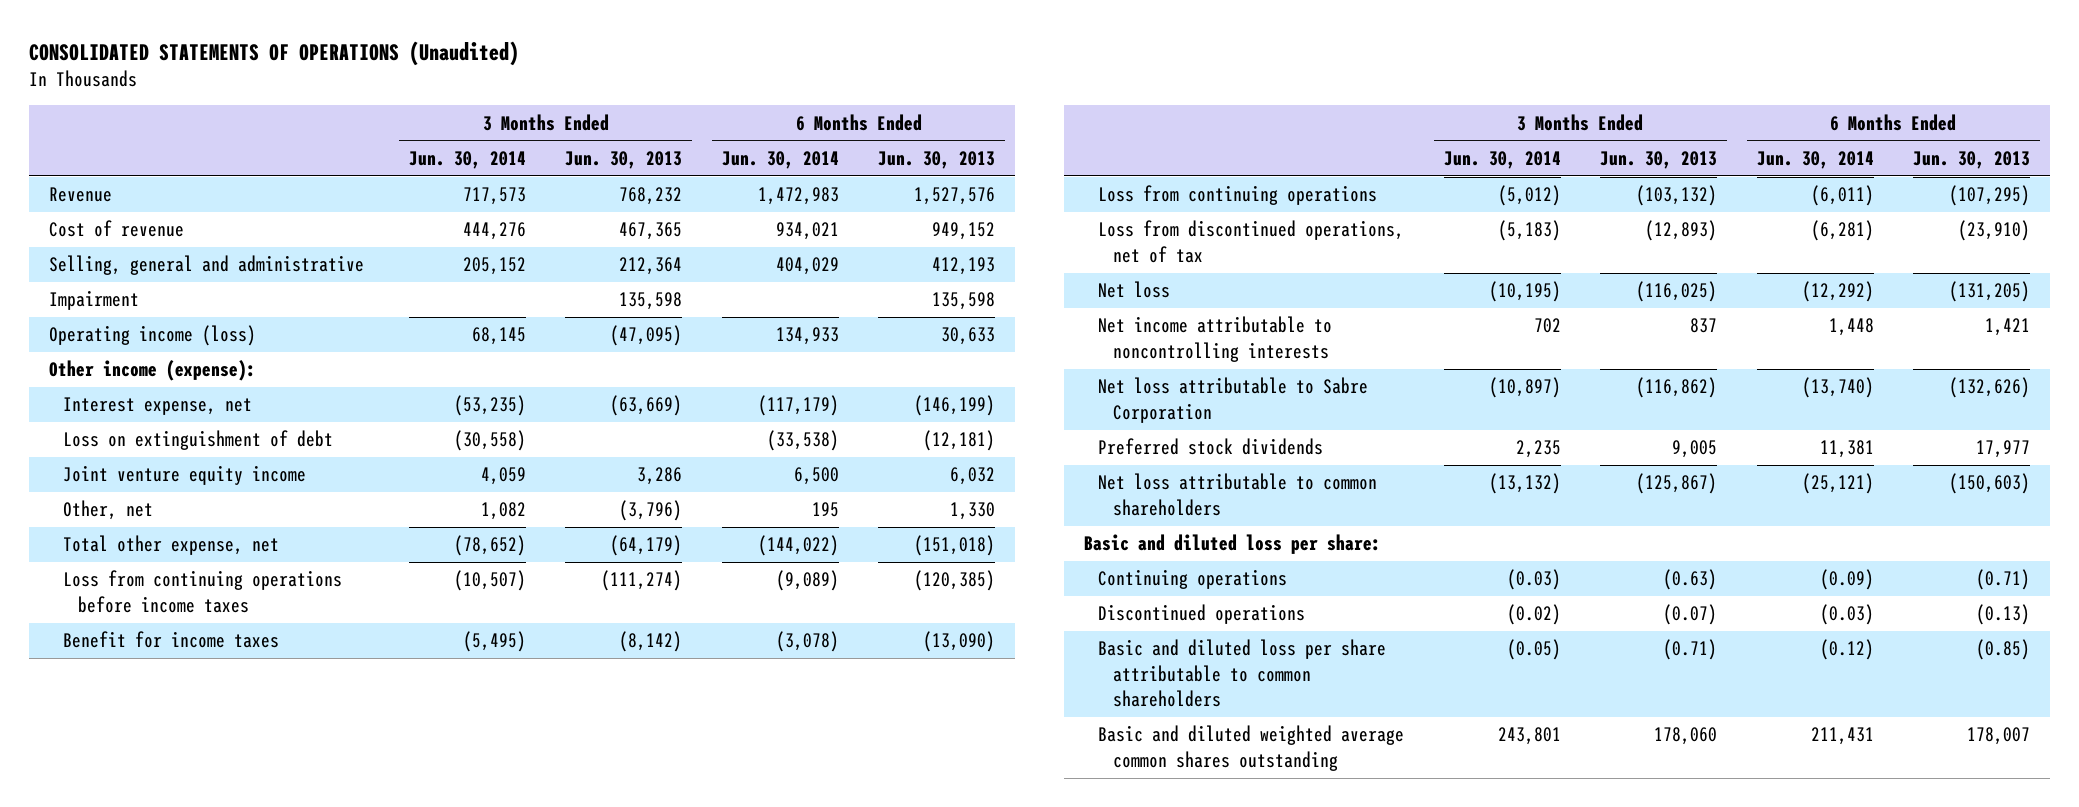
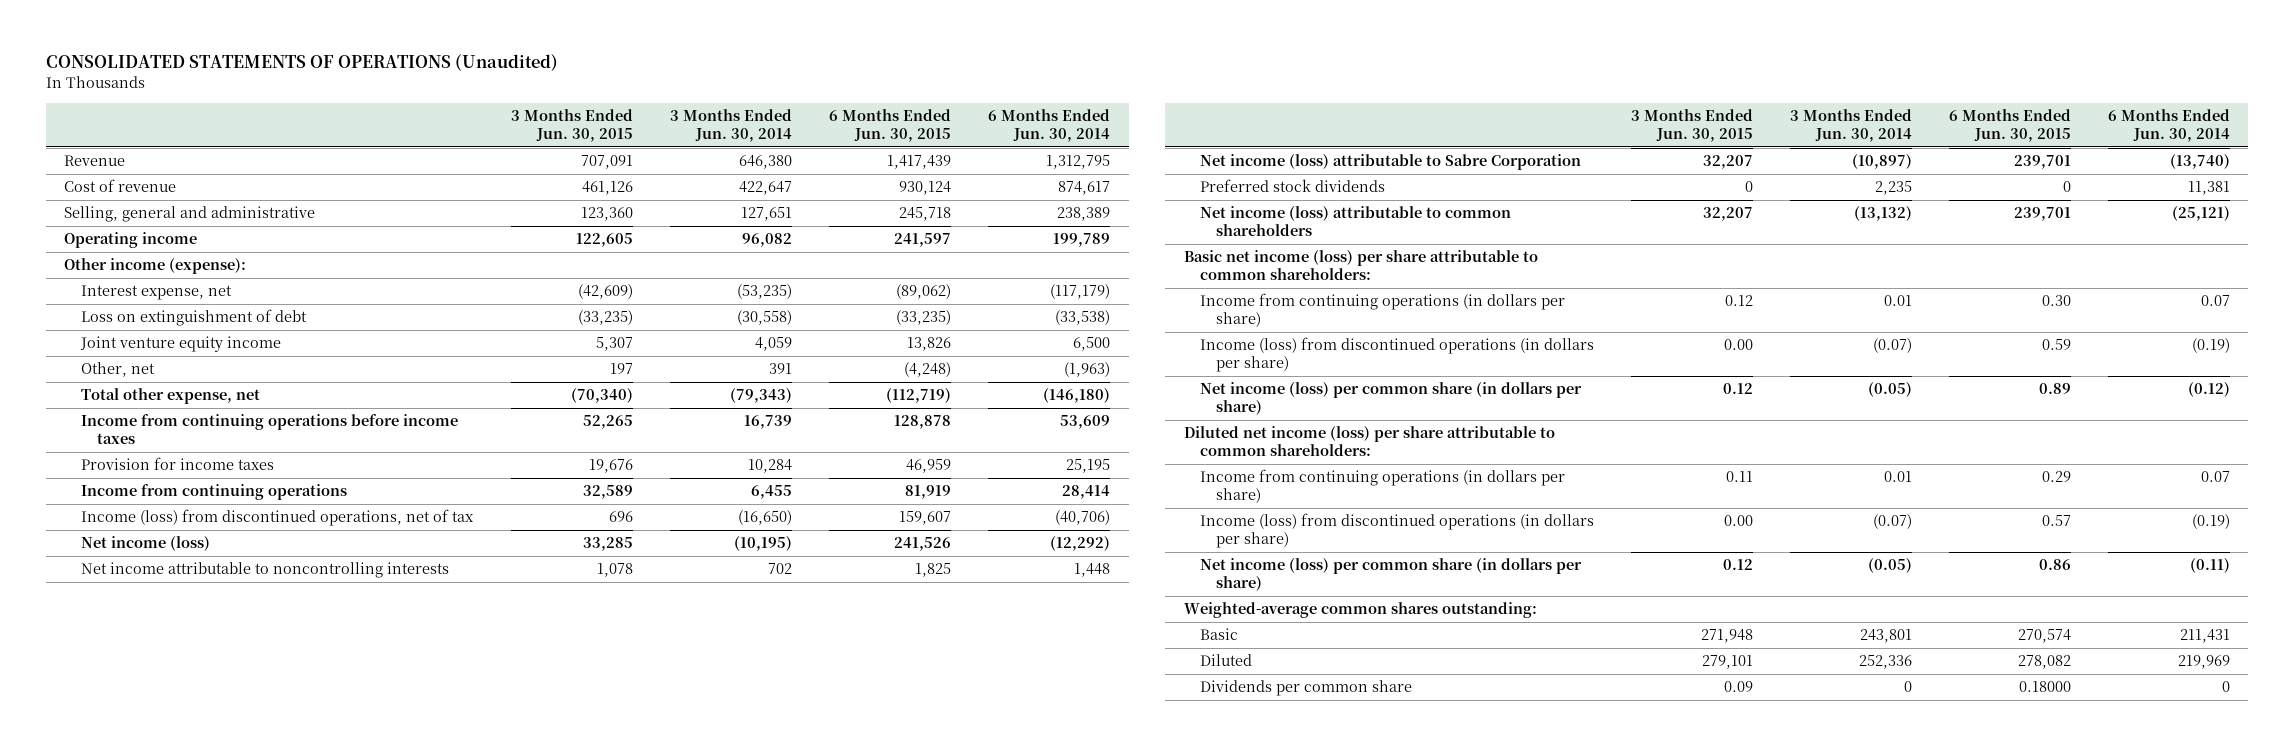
- | 3 Months Ended Jun. 30, 2014 | 3 Months Ended Jun. 30, 2013 | 6 Months Ended Jun. 30, 2014 | 6 Months Ended Jun. 30, 2013
+ | 3 Months Ended Jun. 30, 2015 | 3 Months Ended Jun. 30, 2014 | 6 Months Ended Jun. 30, 2015 | 6 Months Ended Jun. 30, 2014
- Revenue | 717,573 | 768,232 | 1,472,983 | 1,527,576
- Cost of revenue | 444,276 | 467,365 | 934,021 | 949,152
- Selling, general and administrative | 205,152 | 212,364 | 404,029 | 412,193
- Impairment | | 135,598 | | 135,598
- Operating income (loss) | 68,145 | (47,095) | 134,933 | 30,633
+ Revenue | 707,091 | 646,380 | 1,417,439 | 1,312,795
+ Cost of revenue | 461,126 | 422,647 | 930,124 | 874,617
+ Selling, general and administrative | 123,360 | 127,651 | 245,718 | 238,389
+ Operating income | 122,605 | 96,082 | 241,597 | 199,789
- Other, net | 1,082 | (3,796) | 195 | 1,330
- Total other expense, net | (78,652) | (64,179) | (144,022) | (151,018)
- Loss from continuing operations before income taxes | (10,507) | (111,274) | (9,089) | (120,385)
- Benefit for income taxes | (5,495) | (8,142) | (3,078) | (13,090)
- Loss from continuing operations | (5,012) | (103,132) | (6,011) | (107,295)
- Loss from discontinued operations, net of tax | (5,183) | (12,893) | (6,281) | (23,910)
- Net loss | (10,195) | (116,025) | (12,292) | (131,205)
+ Other, net | 197 | 391 | (4,248) | (1,963)
+ Total other expense, net | (70,340) | (79,343) | (112,719) | (146,180)
+ Income from continuing operations before income taxes | 52,265 | 16,739 | 128,878 | 53,609
+ Provision for income taxes | 19,676 | 10,284 | 46,959 | 25,195
+ Income from continuing operations | 32,589 | 6,455 | 81,919 | 28,414
+ Income (loss) from discontinued operations, net of tax | 696 | (16,650) | 159,607 | (40,706)
+ Net income (loss) | 33,285 | (10,195) | 241,526 | (12,292)
- Net loss attributable to Sabre Corporation | (10,897) | (116,862) | (13,740) | (132,626)
+ Net income (loss) attributable to Sabre Corporation | 32,207 | (10,897) | 239,701 | (13,740)
- Net loss attributable to common shareholders | (13,132) | (125,867) | (25,121) | (150,603)
- Basic and diluted loss per share:
- Continuing operations | (0.03) | (0.63) | (0.09) | (0.71)
- Discontinued operations | (0.02) | (0.07) | (0.03) | (0.13)
- Basic and diluted loss per share attributable to common shareholders | (0.05) | (0.71) | (0.12) | (0.85)
- Basic and diluted weighted average common shares outstanding | 243,801 | 178,060 | 211,431 | 178,007
+ Net income (loss) attributable to common shareholders | 32,207 | (13,132) | 239,701 | (25,121)
+ Basic net income (loss) per share attributable to common shareholders:
+ Income from continuing operations (in dollars per share) | 0.12 | 0.01 | 0.30 | 0.07
+ Income (loss) from discontinued operations (in dollars per share) | 0.00 | (0.07) | 0.59 | (0.19)
+ Net income (loss) per common share (in dollars per share) | 0.12 | (0.05) | 0.89 | (0.12)
+ Diluted net income (loss) per share attributable to common shareholders:
+ Income from continuing operations (in dollars per share) | 0.11 | 0.01 | 0.29 | 0.07
+ Income (loss) from discontinued operations (in dollars per share) | 0.00 | (0.07) | 0.57 | (0.19)
+ Net income (loss) per common share (in dollars per share) | 0.12 | (0.05) | 0.86 | (0.11)
+ Weighted-average common shares outstanding:
+ Basic | 271,948 | 243,801 | 270,574 | 211,431
+ Diluted | 279,101 | 252,336 | 278,082 | 219,969
+ Dividends per common share | 0.09 | 0 | 0.18000 | 0

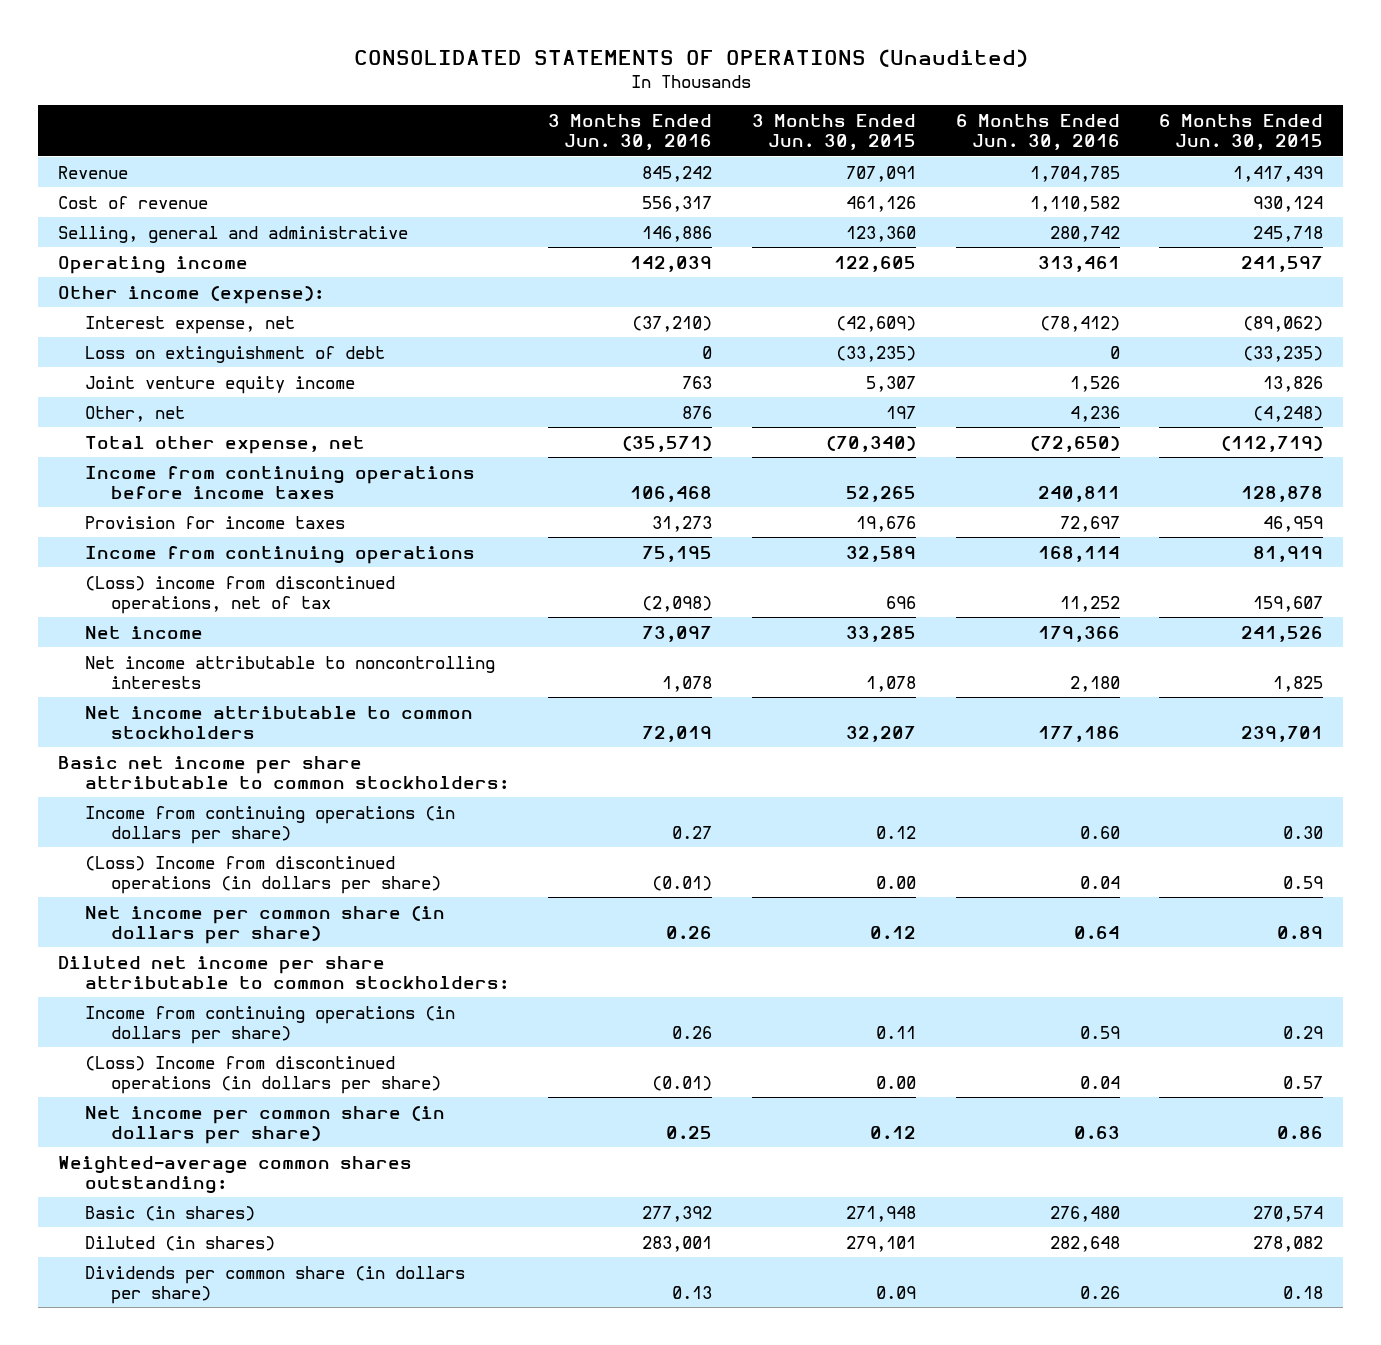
- | 3 Months Ended Jun. 30, 2015 | 3 Months Ended Jun. 30, 2014 | 6 Months Ended Jun. 30, 2015 | 6 Months Ended Jun. 30, 2014
+ | 3 Months Ended Jun. 30, 2016 | 3 Months Ended Jun. 30, 2015 | 6 Months Ended Jun. 30, 2016 | 6 Months Ended Jun. 30, 2015
- Income (loss) from discontinued operations, net of tax | 696 | (16,650) | 159,607 | (40,706)
- Net income (loss) | 33,285 | (10,195) | 241,526 | (12,292)
+ (Loss) income from discontinued operations, net of tax | (2,098) | 696 | 11,252 | 159,607
+ Net income | 73,097 | 33,285 | 179,366 | 241,526
- Net income (loss) attributable to Sabre Corporation | 32,207 | (10,897) | 239,701 | (13,740)
- Preferred stock dividends | 0 | 2,235 | 0 | 11,381
- Net income (loss) attributable to common shareholders | 32,207 | (13,132) | 239,701 | (25,121)
- Basic net income (loss) per share attributable to common shareholders:
+ Net income attributable to common stockholders | 72,019 | 32,207 | 177,186 | 239,701
+ Basic net income per share attributable to common stockholders:
- Income (loss) from discontinued operations (in dollars per share) | 0.00 | (0.07) | 0.59 | (0.19)
- Net income (loss) per common share (in dollars per share) | 0.12 | (0.05) | 0.89 | (0.12)
- Diluted net income (loss) per share attributable to common shareholders:
+ (Loss) Income from discontinued operations (in dollars per share) | (0.01) | 0.00 | 0.04 | 0.59
+ Net income per common share (in dollars per share) | 0.26 | 0.12 | 0.64 | 0.89
+ Diluted net income per share attributable to common stockholders:
- Income (loss) from discontinued operations (in dollars per share) | 0.00 | (0.07) | 0.57 | (0.19)
- Net income (loss) per common share (in dollars per share) | 0.12 | (0.05) | 0.86 | (0.11)
+ (Loss) Income from discontinued operations (in dollars per share) | (0.01) | 0.00 | 0.04 | 0.57
+ Net income per common share (in dollars per share) | 0.25 | 0.12 | 0.63 | 0.86
- Basic | 271,948 | 243,801 | 270,574 | 211,431
- Diluted | 279,101 | 252,336 | 278,082 | 219,969
- Dividends per common share | 0.09 | 0 | 0.18000 | 0
+ Basic (in shares) | 277,392 | 271,948 | 276,480 | 270,574
+ Diluted (in shares) | 283,001 | 279,101 | 282,648 | 278,082
+ Dividends per common share (in dollars per share) | 0.13 | 0.09 | 0.26 | 0.18

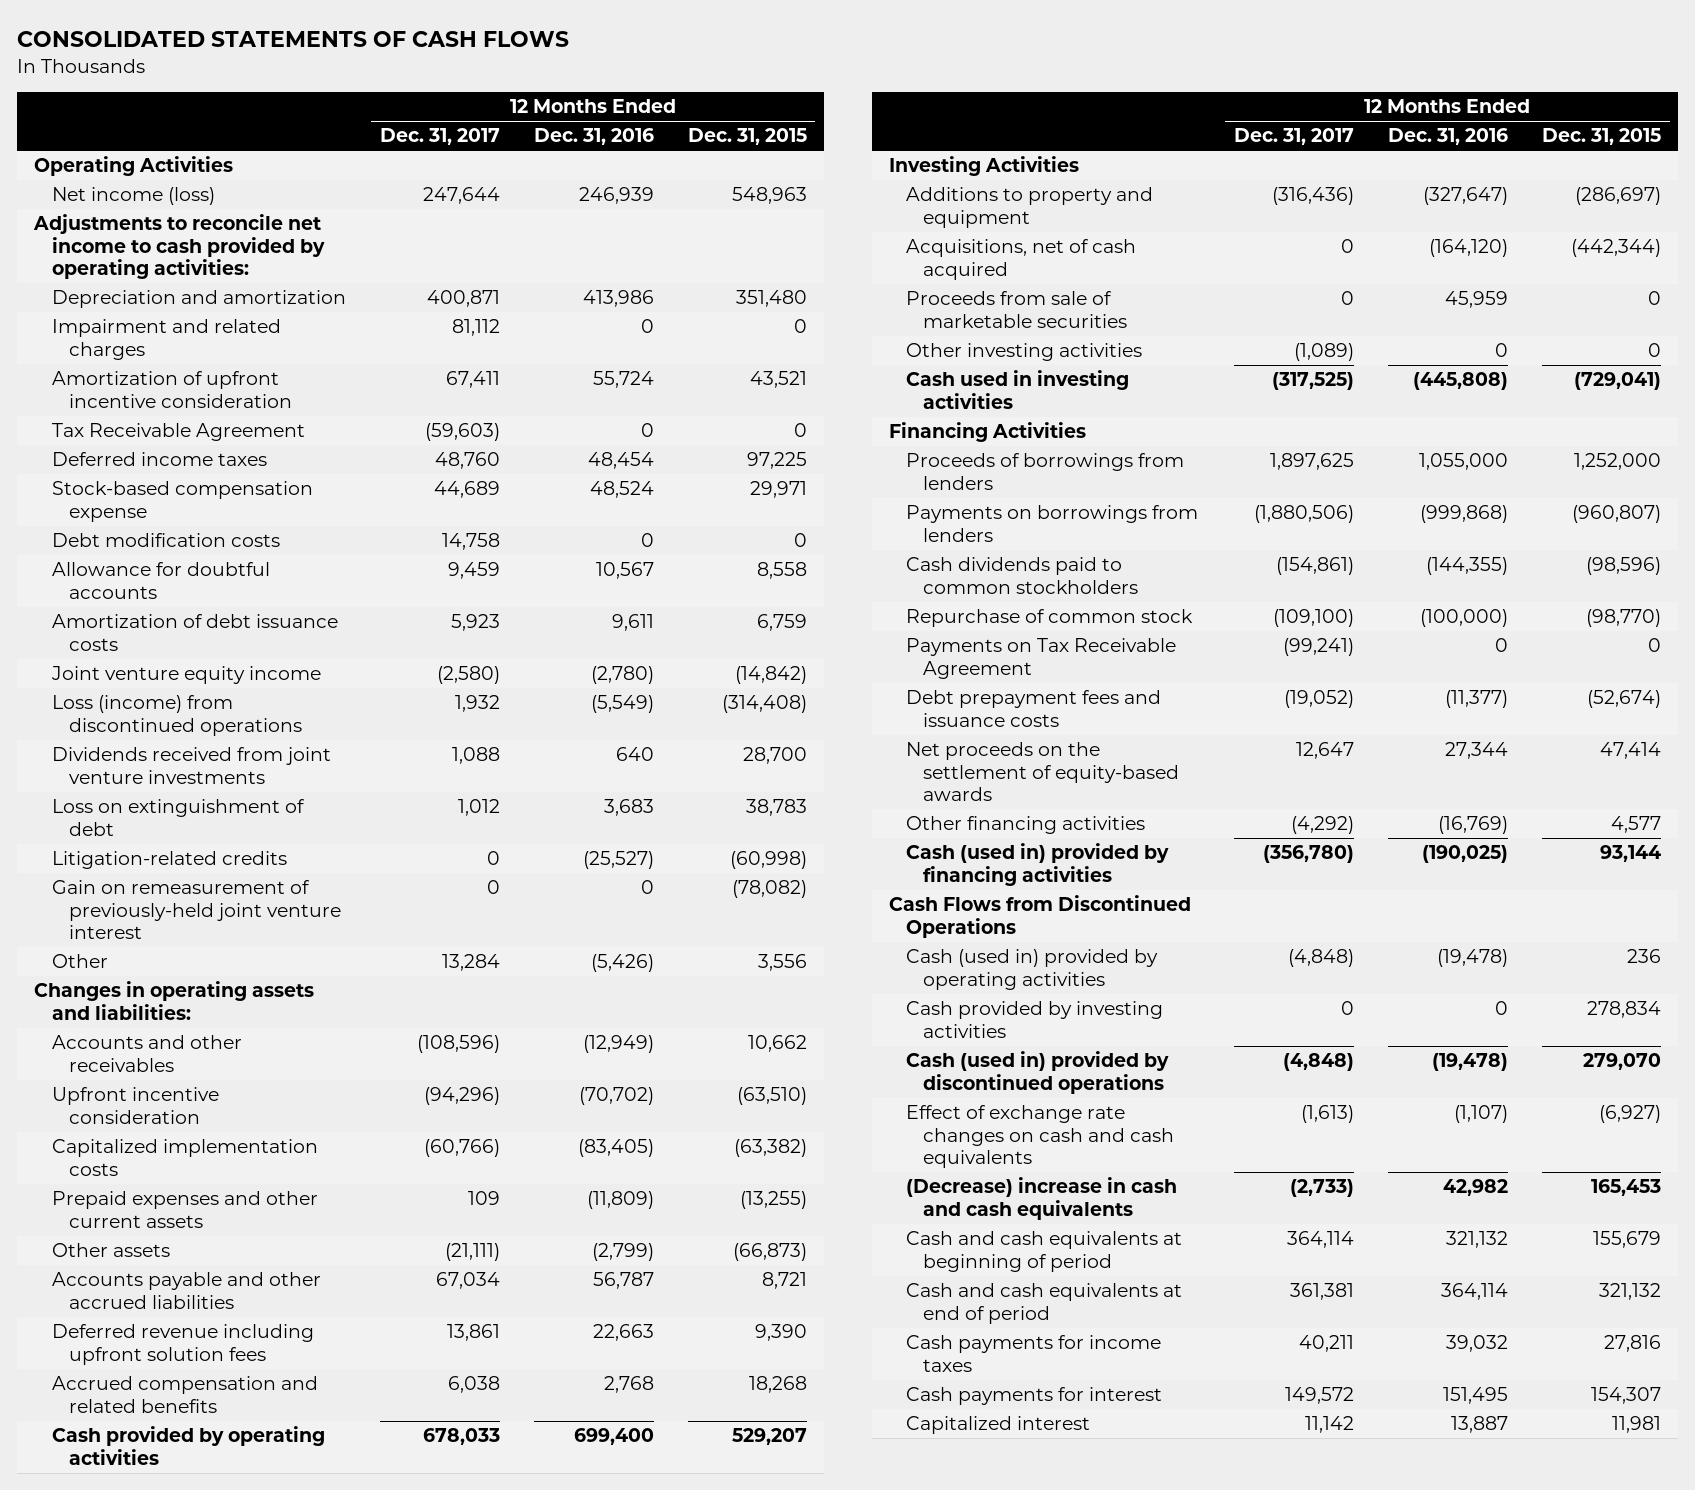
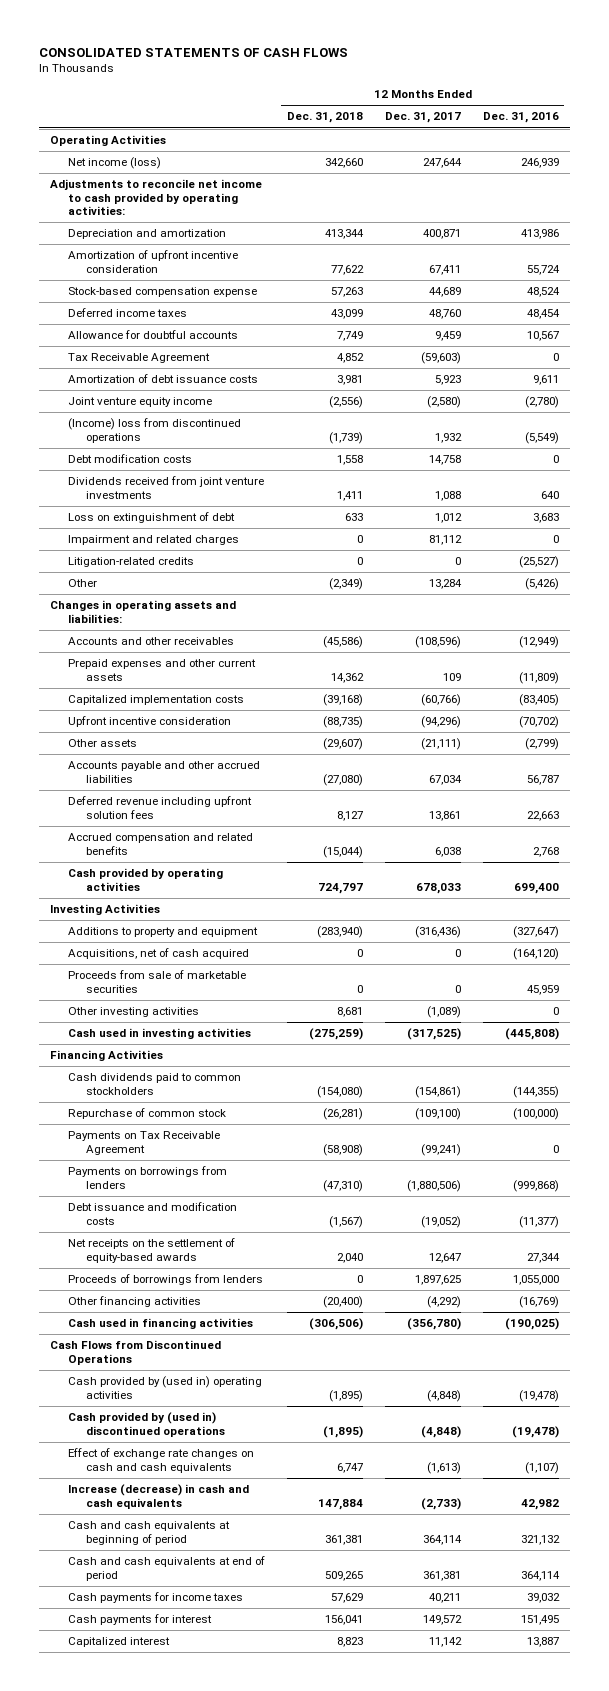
- | 12 Months Ended Dec. 31, 2017 | 12 Months Ended Dec. 31, 2016 | 12 Months Ended Dec. 31, 2015
+ | 12 Months Ended Dec. 31, 2018 | 12 Months Ended Dec. 31, 2017 | 12 Months Ended Dec. 31, 2016
moved down: Deferred income taxes | 43,099 | 48,760 | 48,454
moved down: Tax Receivable Agreement | 4,852 | (59,603) | 0
- Loss (income) from discontinued operations | 1,932 | (5,549) | (314,408)
+ (Income) loss from discontinued operations | (1,739) | 1,932 | (5,549)
moved down: Debt modification costs | 1,558 | 14,758 | 0
moved down: Impairment and related charges | 0 | 81,112 | 0
- Gain on remeasurement of previously-held joint venture interest | 0 | 0 | (78,082)
moved down: Capitalized implementation costs | (39,168) | (60,766) | (83,405)
moved down: Upfront incentive consideration | (88,735) | (94,296) | (70,702)
- Debt prepayment fees and issuance costs | (19,052) | (11,377) | (52,674)
- Net proceeds on the settlement of equity-based awards | 12,647 | 27,344 | 47,414
moved down: Payments on borrowings from lenders | (47,310) | (1,880,506) | (999,868)
+ Debt issuance and modification costs | (1,567) | (19,052) | (11,377)
+ Net receipts on the settlement of equity-based awards | 2,040 | 12,647 | 27,344
moved down: Proceeds of borrowings from lenders | 0 | 1,897,625 | 1,055,000
- Cash (used in) provided by financing activities | (356,780) | (190,025) | 93,144
+ Cash used in financing activities | (306,506) | (356,780) | (190,025)
- Cash (used in) provided by operating activities | (4,848) | (19,478) | 236
- Cash provided by investing activities | 0 | 0 | 278,834
- Cash (used in) provided by discontinued operations | (4,848) | (19,478) | 279,070
+ Cash provided by (used in) operating activities | (1,895) | (4,848) | (19,478)
+ Cash provided by (used in) discontinued operations | (1,895) | (4,848) | (19,478)
- (Decrease) increase in cash and cash equivalents | (2,733) | 42,982 | 165,453
+ Increase (decrease) in cash and cash equivalents | 147,884 | (2,733) | 42,982

